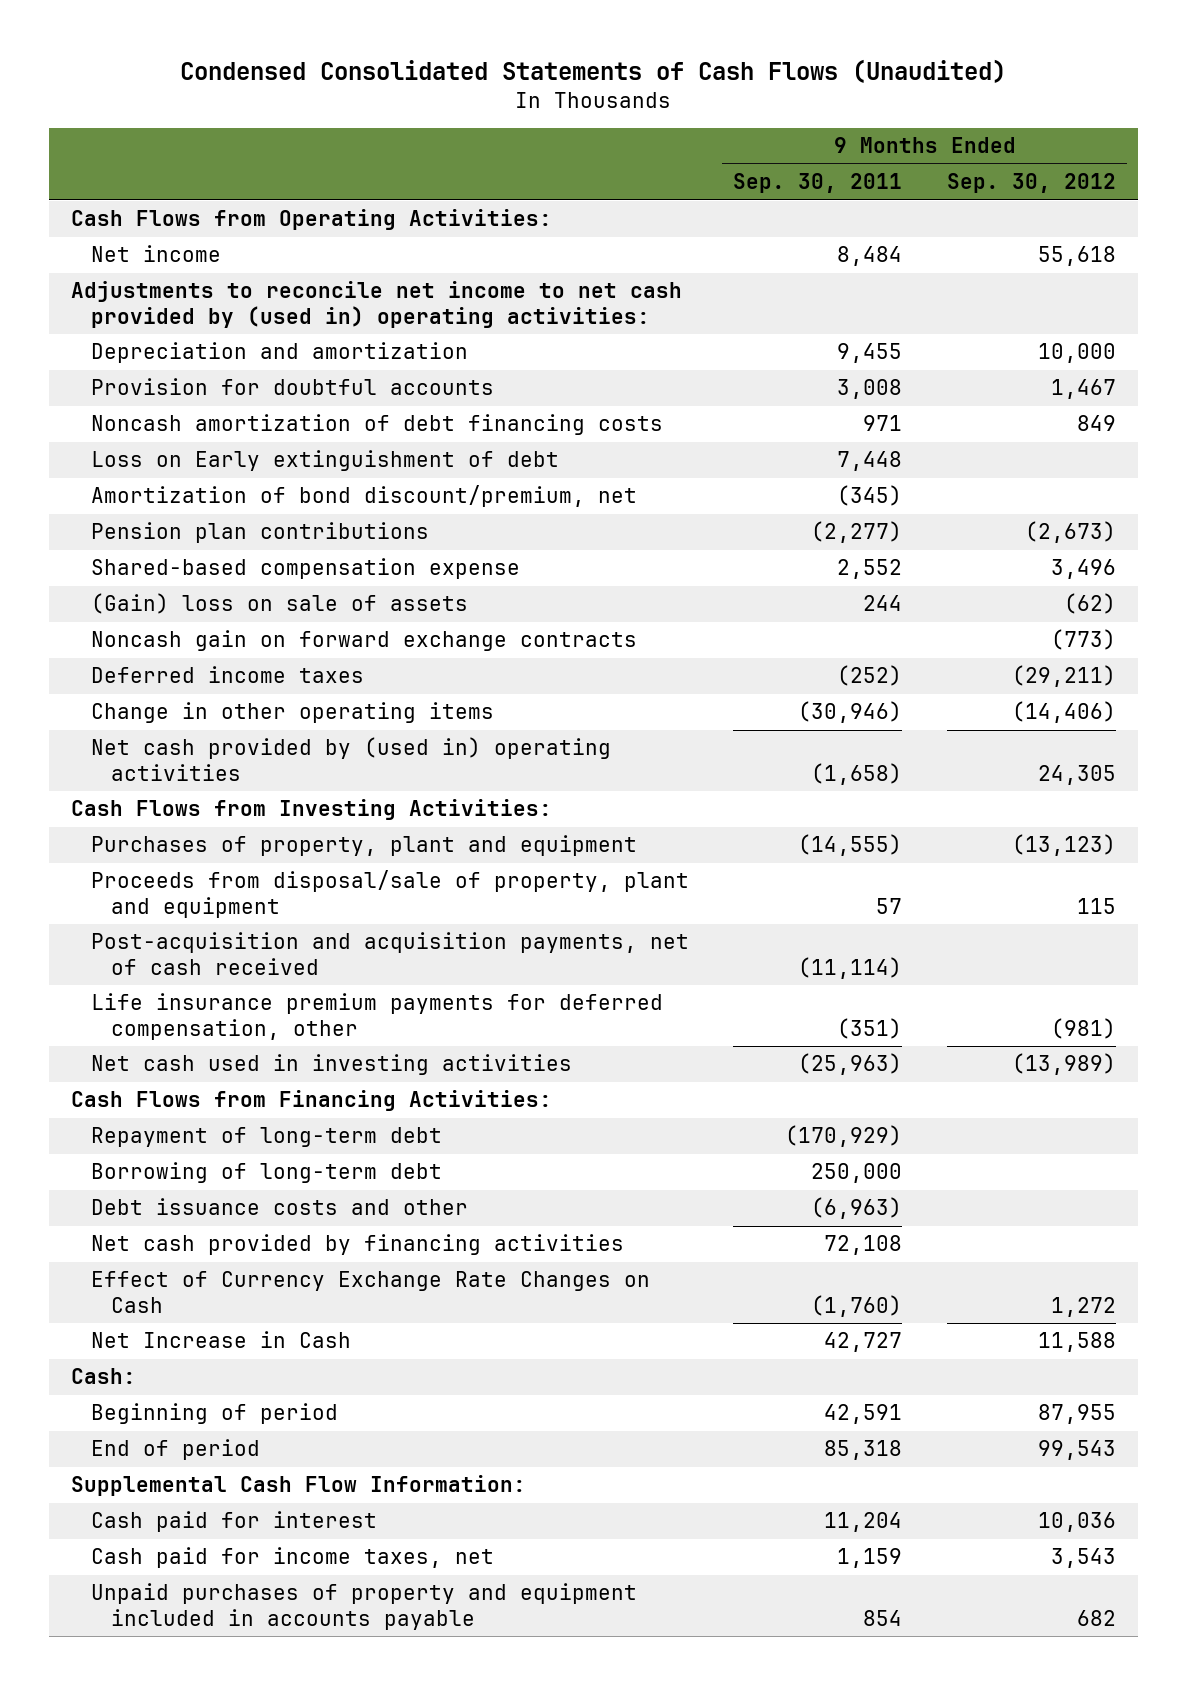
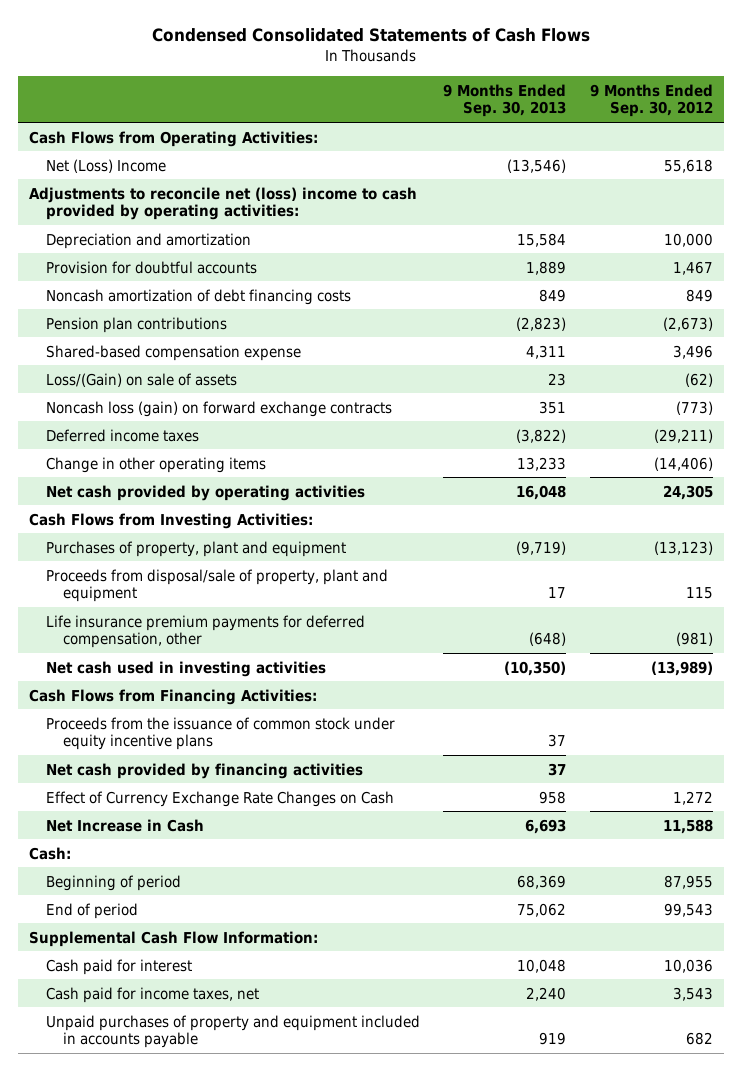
- Condensed Consolidated Statements of Cash Flows (Unaudited)
+ Condensed Consolidated Statements of Cash Flows
- | 9 Months Ended Sep. 30, 2011 | 9 Months Ended Sep. 30, 2012
+ | 9 Months Ended Sep. 30, 2013 | 9 Months Ended Sep. 30, 2012
- Net income | 8,484 | 55,618
- Adjustments to reconcile net income to net cash provided by (used in) operating activities:
+ Net (Loss) Income | (13,546) | 55,618
+ Adjustments to reconcile net (loss) income to cash provided by operating activities:
- Loss on Early extinguishment of debt | 7,448 |
- Amortization of bond discount/premium, net | (345) |
- (Gain) loss on sale of assets | 244 | (62)
- Noncash gain on forward exchange contracts | | (773)
+ Loss/(Gain) on sale of assets | 23 | (62)
+ Noncash loss (gain) on forward exchange contracts | 351 | (773)
- Net cash provided by (used in) operating activities | (1,658) | 24,305
+ Net cash provided by operating activities | 16,048 | 24,305
- Post-acquisition and acquisition payments, net of cash received | (11,114) |
- Repayment of long-term debt | (170,929) |
- Borrowing of long-term debt | 250,000 |
- Debt issuance costs and other | (6,963) |
+ Proceeds from the issuance of common stock under equity incentive plans | 37 |

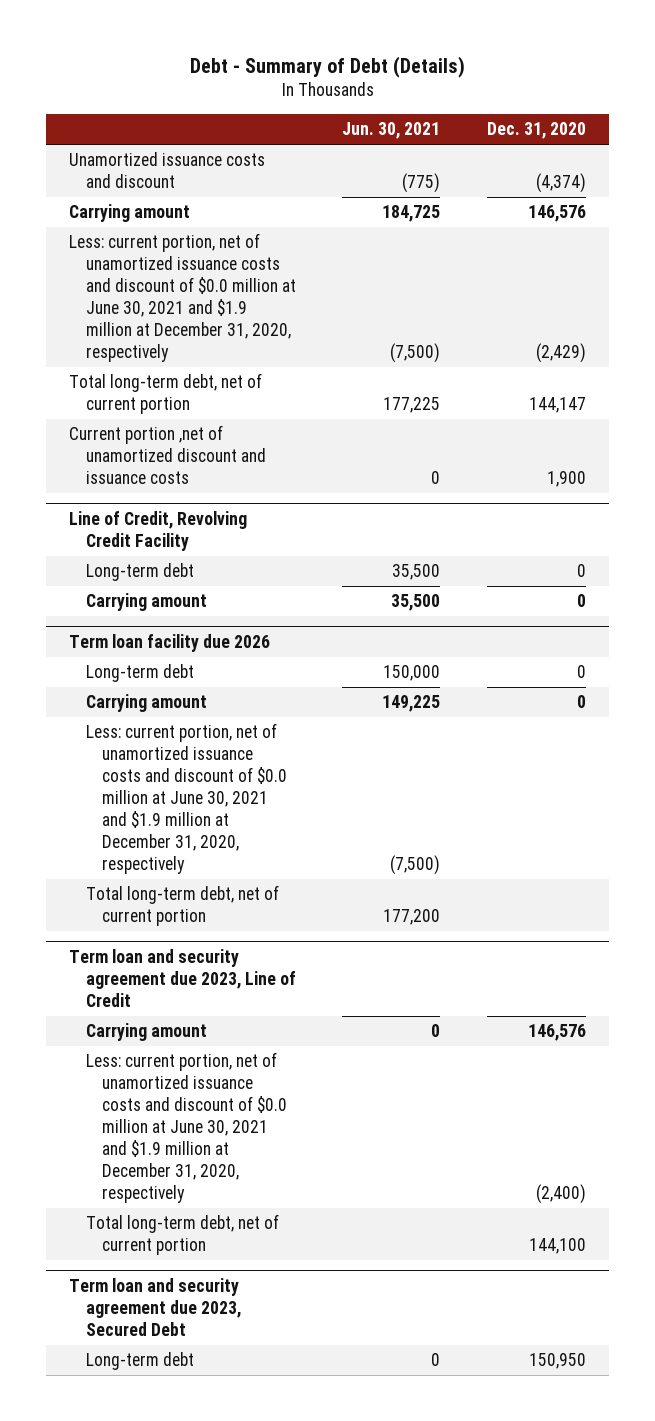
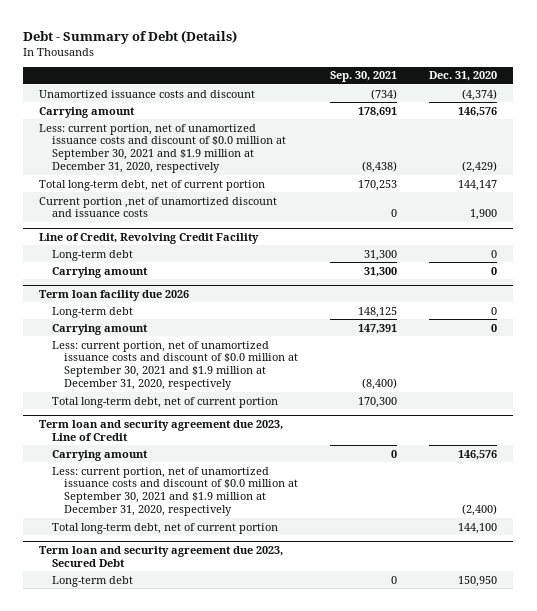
- | Jun. 30, 2021 | Dec. 31, 2020
+ | Sep. 30, 2021 | Dec. 31, 2020
- Less: current portion, net of unamortized issuance costs and discount of $0.0 million at June 30, 2021 and $1.9 million at December 31, 2020, respectively | (7,500) | (2,429)
+ Less: current portion, net of unamortized issuance costs and discount of $0.0 million at September 30, 2021 and $1.9 million at December 31, 2020, respectively | (8,438) | (2,429)
@ Term loan facility due 2026
- Less: current portion, net of unamortized issuance costs and discount of $0.0 million at June 30, 2021 and $1.9 million at December 31, 2020, respectively | (7,500) |
+ Less: current portion, net of unamortized issuance costs and discount of $0.0 million at September 30, 2021 and $1.9 million at December 31, 2020, respectively | (8,400) |
@ Term loan and security agreement due 2023, Line of Credit
- Less: current portion, net of unamortized issuance costs and discount of $0.0 million at June 30, 2021 and $1.9 million at December 31, 2020, respectively | | (2,400)
+ Less: current portion, net of unamortized issuance costs and discount of $0.0 million at September 30, 2021 and $1.9 million at December 31, 2020, respectively | | (2,400)

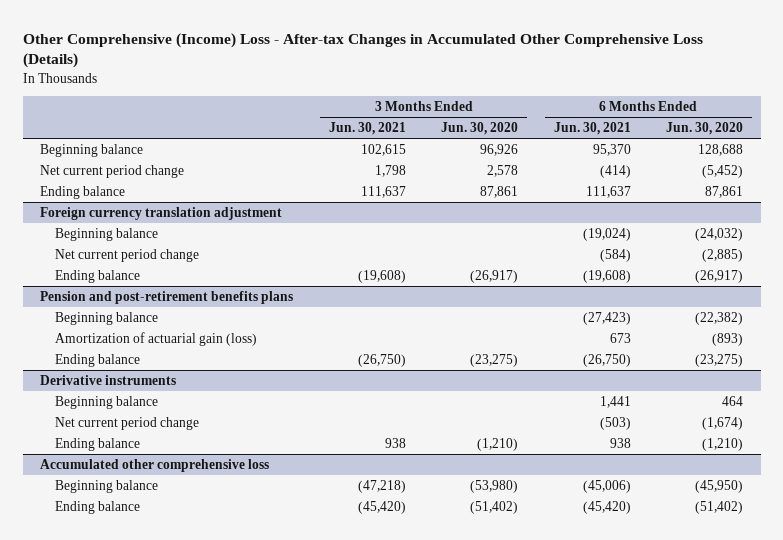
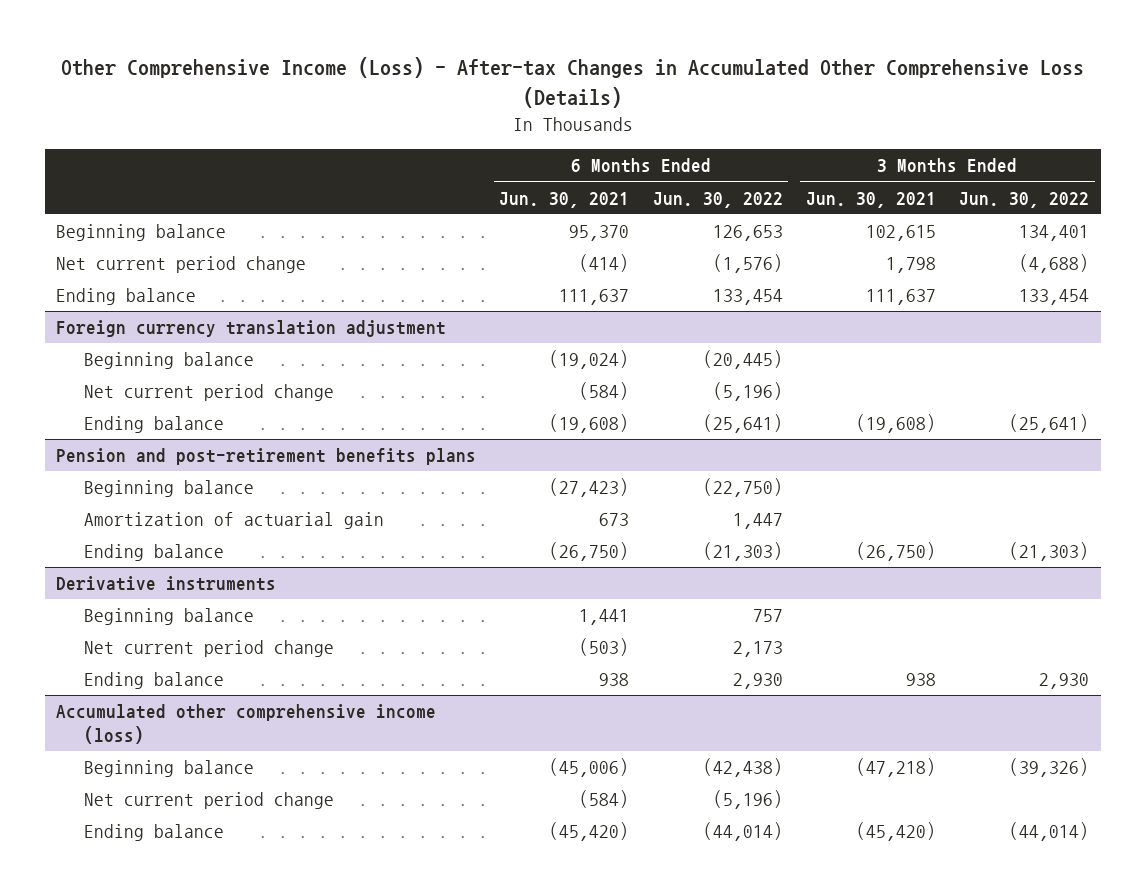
- Other Comprehensive (Income) Loss - After-tax Changes in Accumulated Other Comprehensive Loss (Details)
+ Other Comprehensive Income (Loss) - After-tax Changes in Accumulated Other Comprehensive Loss (Details)
- | 3 Months Ended Jun. 30, 2021 | 3 Months Ended Jun. 30, 2020 | 6 Months Ended Jun. 30, 2021 | 6 Months Ended Jun. 30, 2020
+ | 6 Months Ended Jun. 30, 2021 | 6 Months Ended Jun. 30, 2022 | 3 Months Ended Jun. 30, 2021 | 3 Months Ended Jun. 30, 2022
@ Pension and post-retirement benefits plans
- Amortization of actuarial gain (loss) | | | 673 | (893)
+ Amortization of actuarial gain | 673 | 1,447 | |
- Accumulated other comprehensive loss
+ Accumulated other comprehensive income (loss)
+ Net current period change | (584) | (5,196) | |

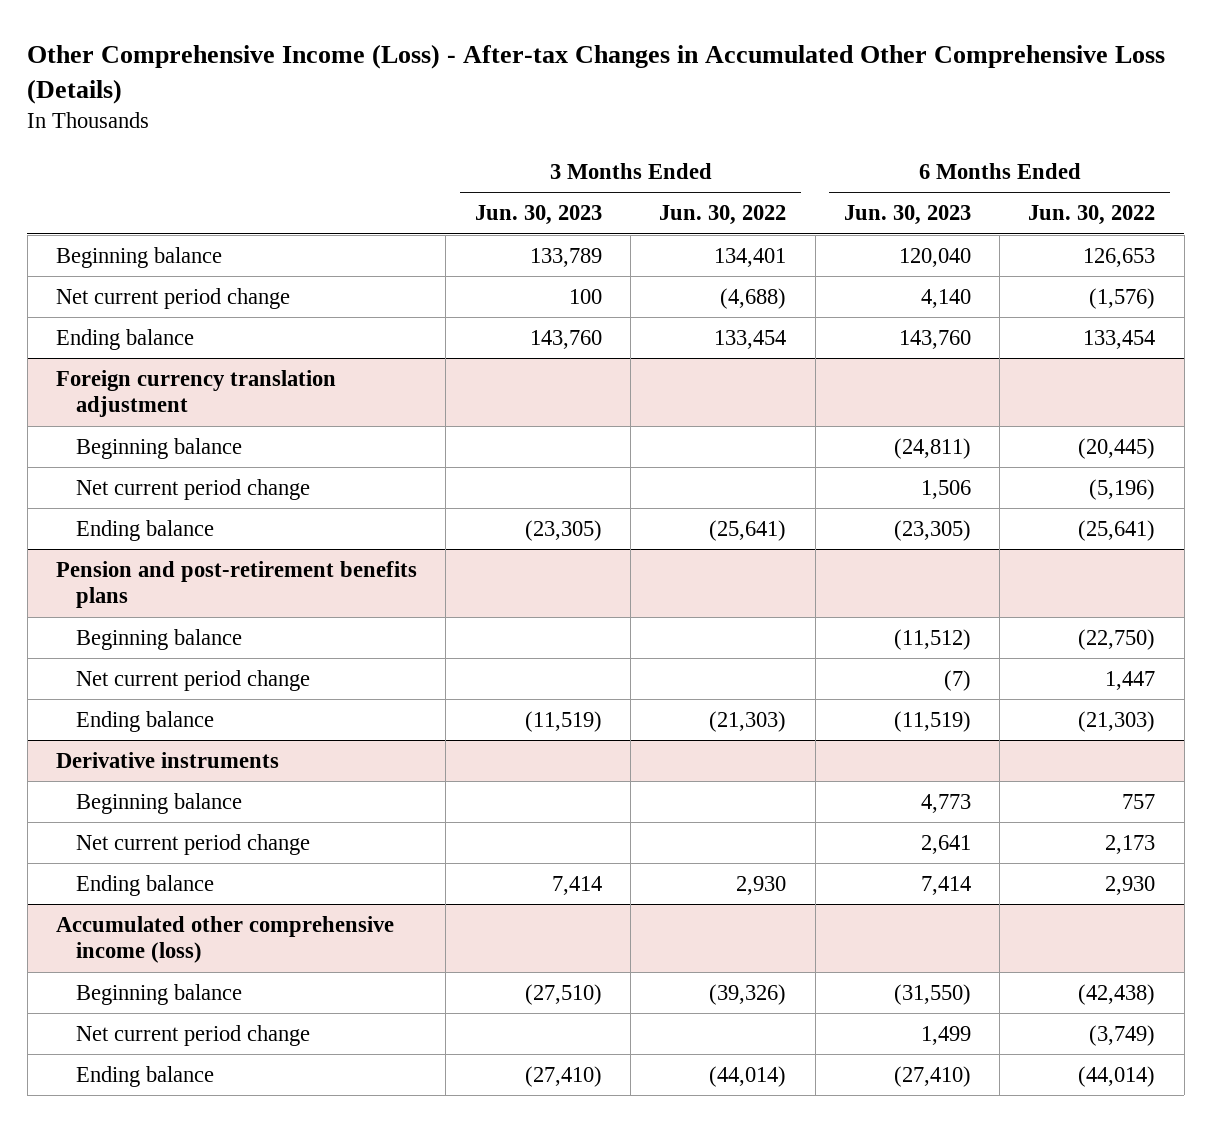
- | 6 Months Ended Jun. 30, 2021 | 6 Months Ended Jun. 30, 2022 | 3 Months Ended Jun. 30, 2021 | 3 Months Ended Jun. 30, 2022
+ | 3 Months Ended Jun. 30, 2023 | 3 Months Ended Jun. 30, 2022 | 6 Months Ended Jun. 30, 2023 | 6 Months Ended Jun. 30, 2022
@ Pension and post-retirement benefits plans
- Amortization of actuarial gain | 673 | 1,447 | |
+ Net current period change | | | (7) | 1,447
@ Accumulated other comprehensive income (loss)
- Net current period change | (584) | (5,196) | |
+ Net current period change | | | 1,499 | (3,749)

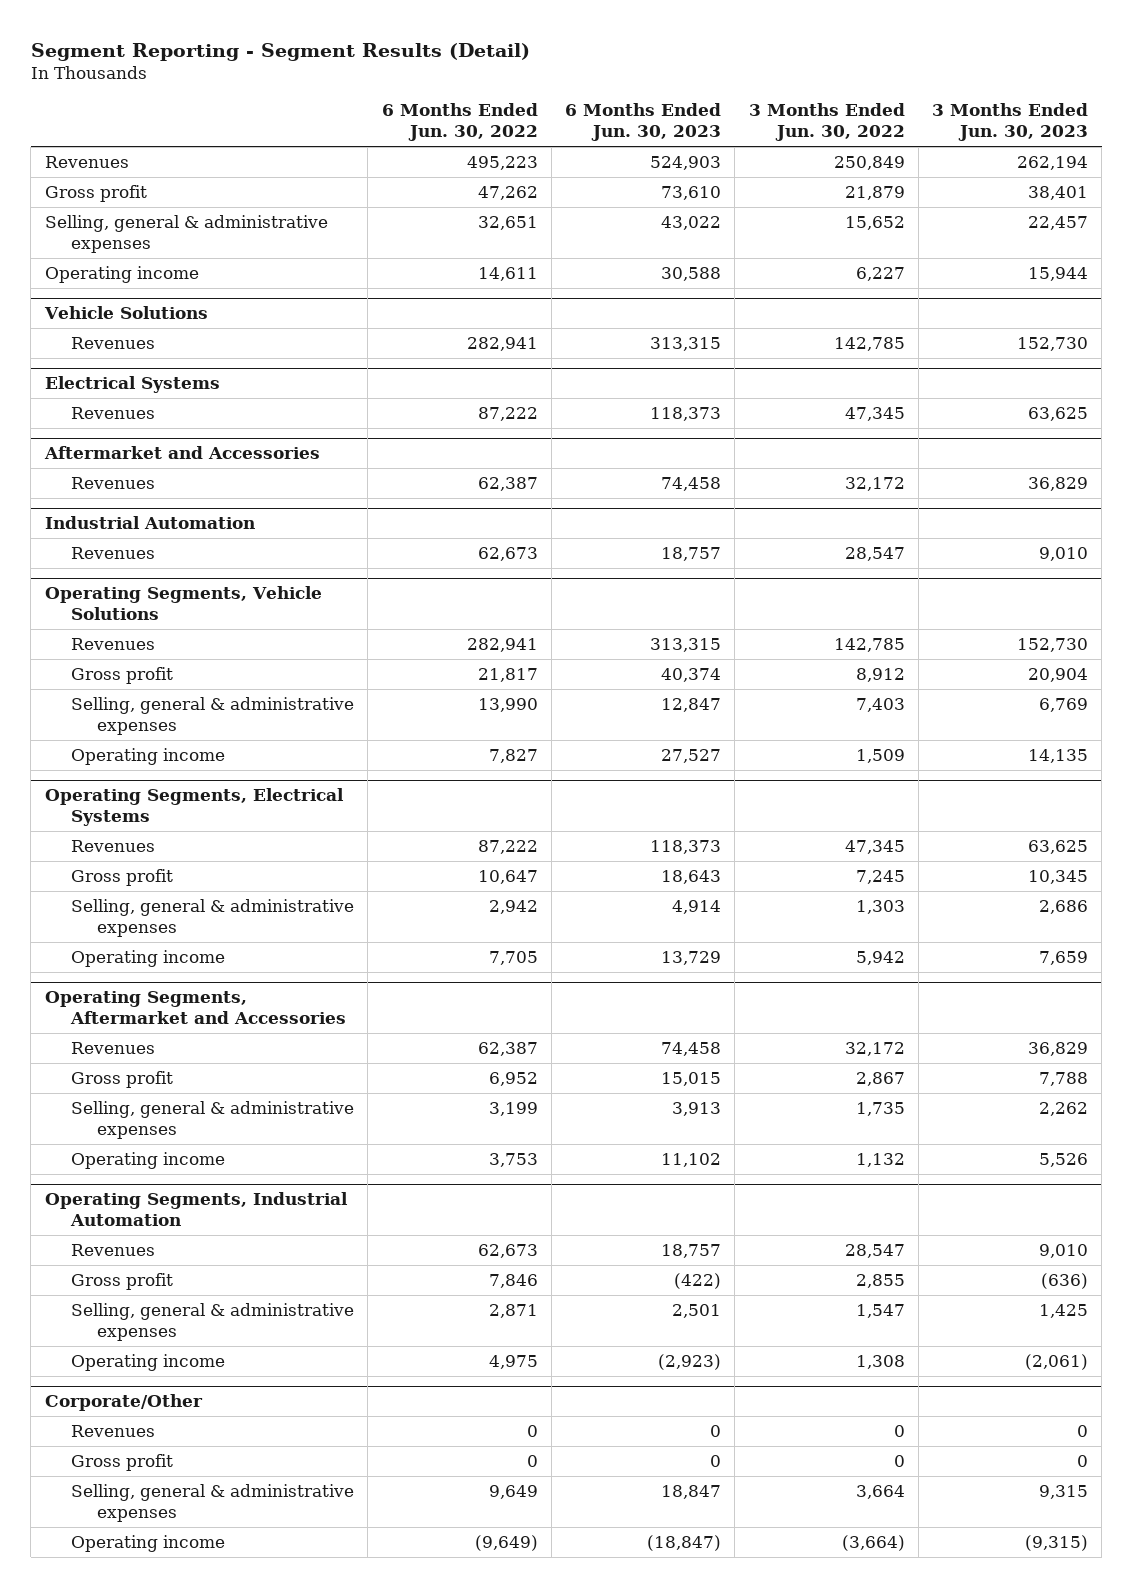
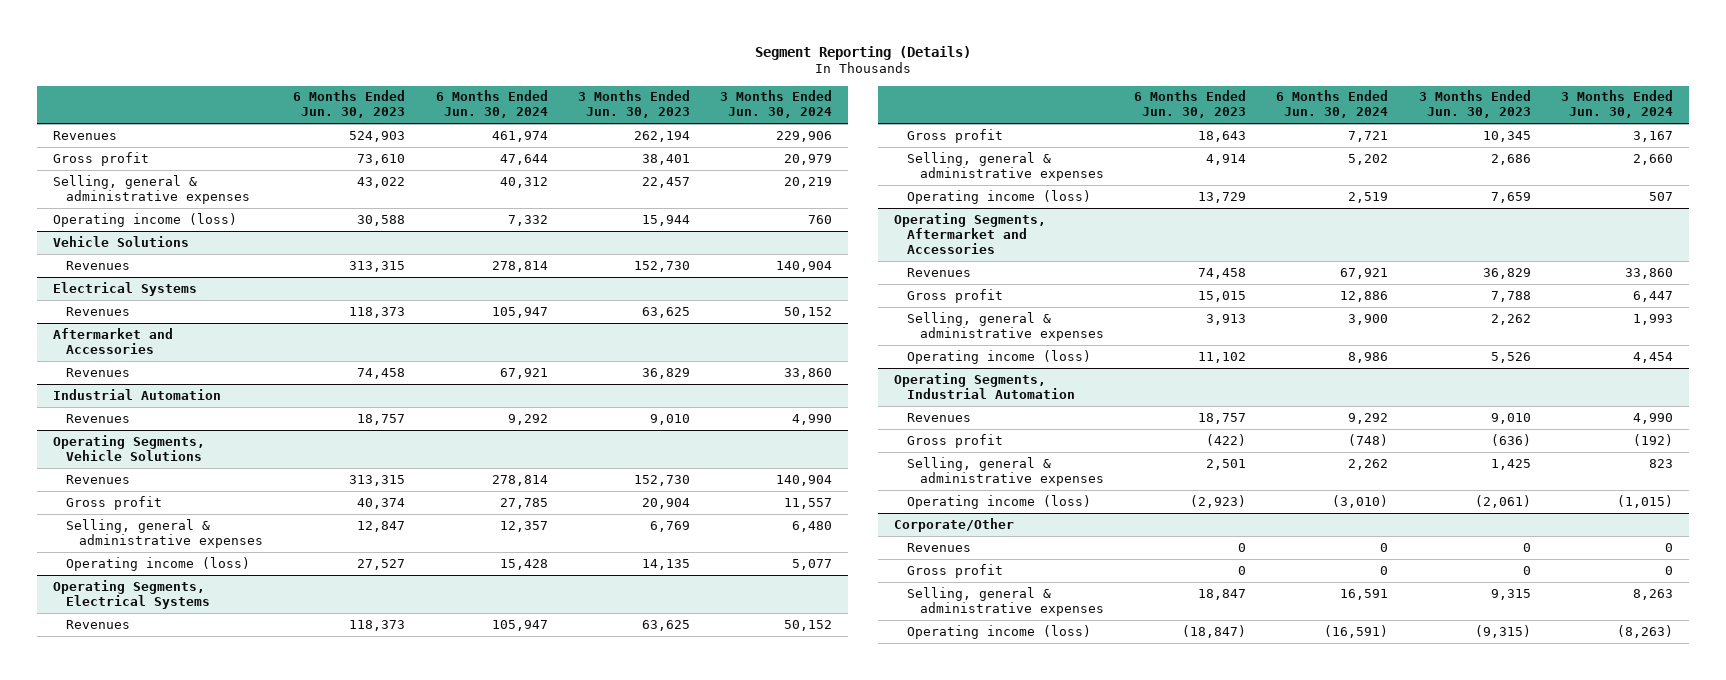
- Segment Reporting - Segment Results (Detail)
+ Segment Reporting (Details)
- | 6 Months Ended Jun. 30, 2022 | 6 Months Ended Jun. 30, 2023 | 3 Months Ended Jun. 30, 2022 | 3 Months Ended Jun. 30, 2023
+ | 6 Months Ended Jun. 30, 2023 | 6 Months Ended Jun. 30, 2024 | 3 Months Ended Jun. 30, 2023 | 3 Months Ended Jun. 30, 2024
- Operating income | 14,611 | 30,588 | 6,227 | 15,944
+ Operating income (loss) | 30,588 | 7,332 | 15,944 | 760
@ Operating Segments, Vehicle Solutions
- Operating income | 7,827 | 27,527 | 1,509 | 14,135
+ Operating income (loss) | 27,527 | 15,428 | 14,135 | 5,077
@ Operating Segments, Electrical Systems
- Operating income | 7,705 | 13,729 | 5,942 | 7,659
+ Operating income (loss) | 13,729 | 2,519 | 7,659 | 507
@ Operating Segments, Aftermarket and Accessories
- Operating income | 3,753 | 11,102 | 1,132 | 5,526
+ Operating income (loss) | 11,102 | 8,986 | 5,526 | 4,454
@ Operating Segments, Industrial Automation
- Operating income | 4,975 | (2,923) | 1,308 | (2,061)
+ Operating income (loss) | (2,923) | (3,010) | (2,061) | (1,015)
@ Corporate/Other
- Operating income | (9,649) | (18,847) | (3,664) | (9,315)
+ Operating income (loss) | (18,847) | (16,591) | (9,315) | (8,263)

